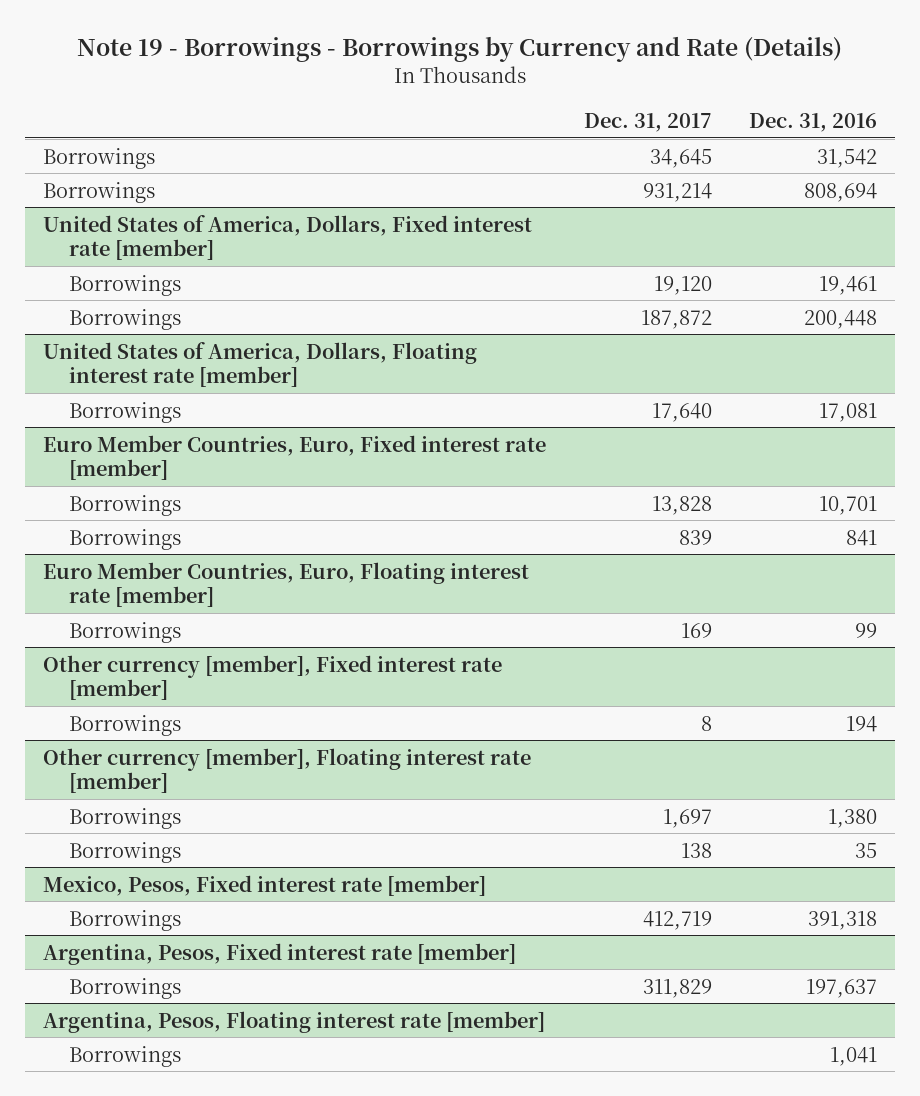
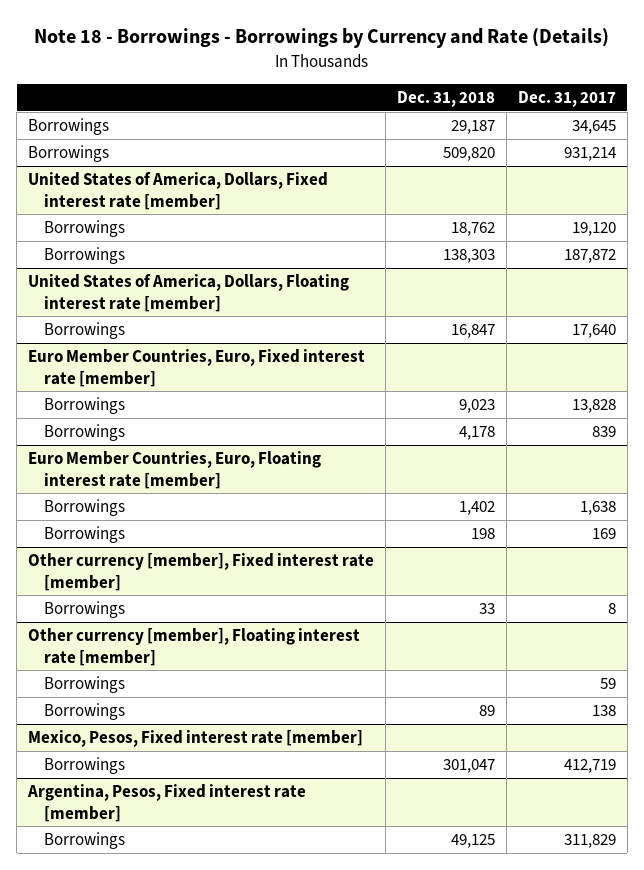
- Note 19 - Borrowings - Borrowings by Currency and Rate (Details)
+ Note 18 - Borrowings - Borrowings by Currency and Rate (Details)
- | Dec. 31, 2017 | Dec. 31, 2016
+ | Dec. 31, 2018 | Dec. 31, 2017
@ Euro Member Countries, Euro, Floating interest rate [member]
+ Borrowings | 1,402 | 1,638
@ Other currency [member], Floating interest rate [member]
- Borrowings | 1,697 | 1,380
+ Borrowings | | 59
- Argentina, Pesos, Floating interest rate [member]
- Borrowings | | 1,041

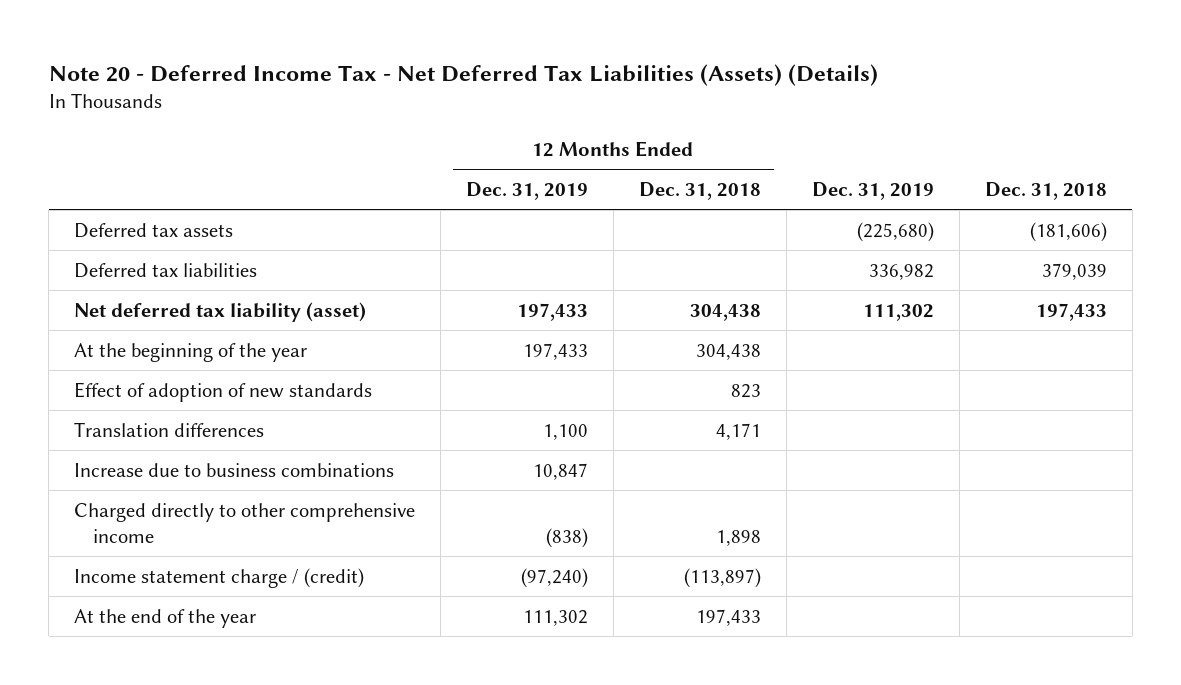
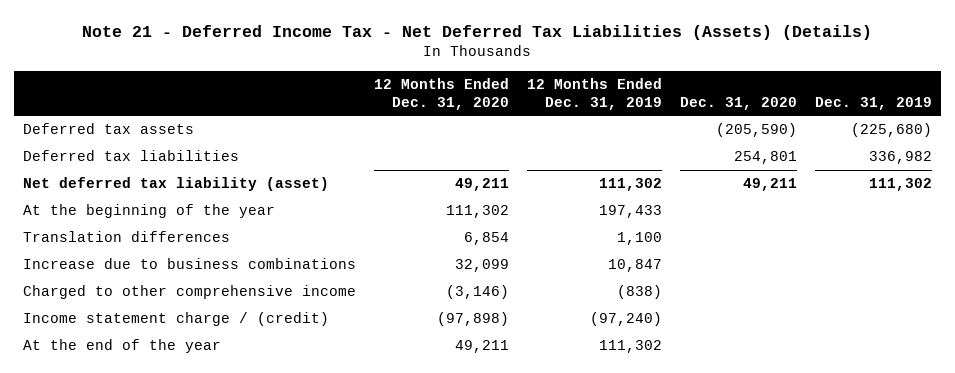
- Note 20 - Deferred Income Tax - Net Deferred Tax Liabilities (Assets) (Details)
+ Note 21 - Deferred Income Tax - Net Deferred Tax Liabilities (Assets) (Details)
- | 12 Months Ended Dec. 31, 2019 | 12 Months Ended Dec. 31, 2018 | Dec. 31, 2019 | Dec. 31, 2018
+ | 12 Months Ended Dec. 31, 2020 | 12 Months Ended Dec. 31, 2019 | Dec. 31, 2020 | Dec. 31, 2019
- Net deferred tax liability (asset) | 197,433 | 304,438 | 111,302 | 197,433
+ Net deferred tax liability (asset) | 49,211 | 111,302 | 49,211 | 111,302
- Effect of adoption of new standards | | 823 | |
- Charged directly to other comprehensive income | (838) | 1,898 | |
+ Charged to other comprehensive income | (3,146) | (838) | |

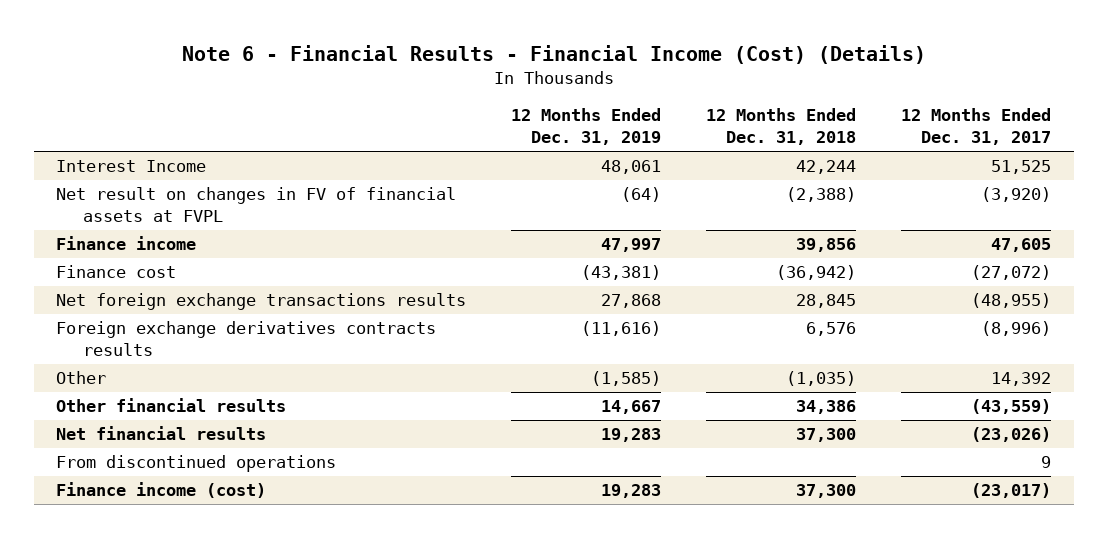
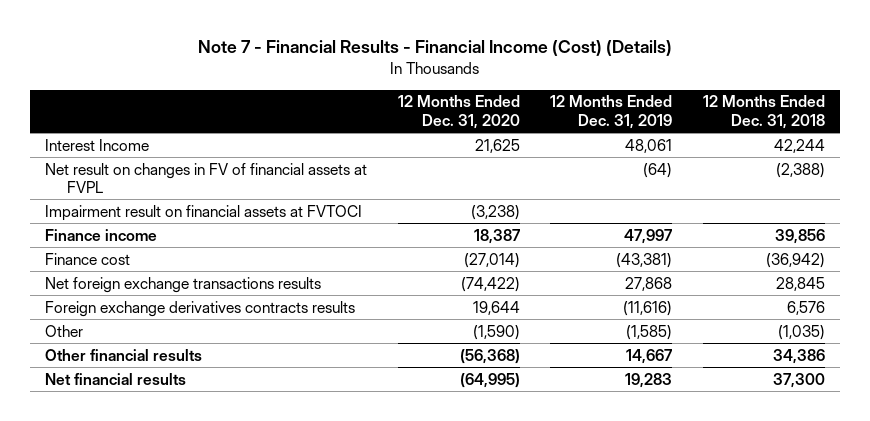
- Note 6 - Financial Results - Financial Income (Cost) (Details)
+ Note 7 - Financial Results - Financial Income (Cost) (Details)
- | 12 Months Ended Dec. 31, 2019 | 12 Months Ended Dec. 31, 2018 | 12 Months Ended Dec. 31, 2017
+ | 12 Months Ended Dec. 31, 2020 | 12 Months Ended Dec. 31, 2019 | 12 Months Ended Dec. 31, 2018
+ Impairment result on financial assets at FVTOCI | (3,238) | |
- From discontinued operations | | | 9
- Finance income (cost) | 19,283 | 37,300 | (23,017)

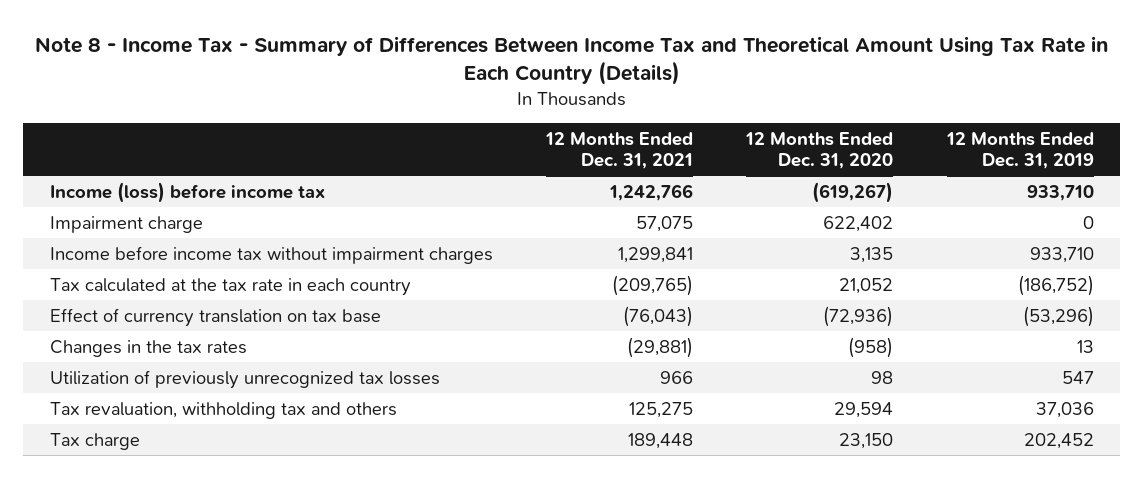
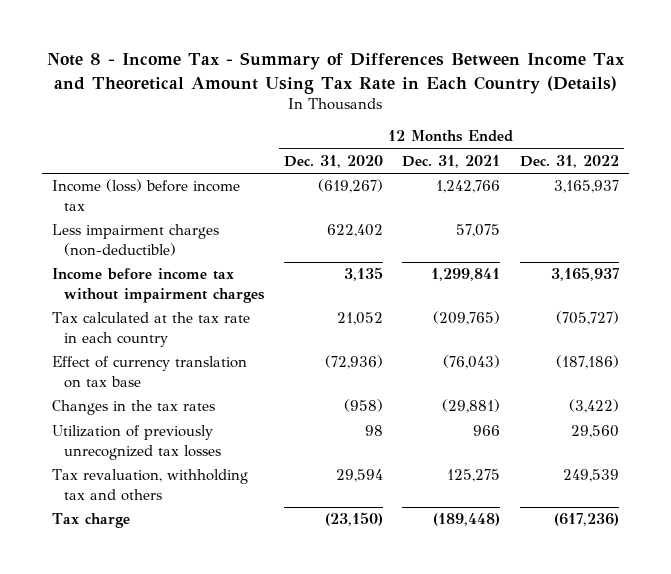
- | 12 Months Ended Dec. 31, 2021 | 12 Months Ended Dec. 31, 2020 | 12 Months Ended Dec. 31, 2019
+ | 12 Months Ended Dec. 31, 2020 | 12 Months Ended Dec. 31, 2021 | 12 Months Ended Dec. 31, 2022
- Impairment charge | 57,075 | 622,402 | 0
+ Less impairment charges (non-deductible) | 622,402 | 57,075 |
- Tax charge | 189,448 | 23,150 | 202,452
+ Tax charge | (23,150) | (189,448) | (617,236)

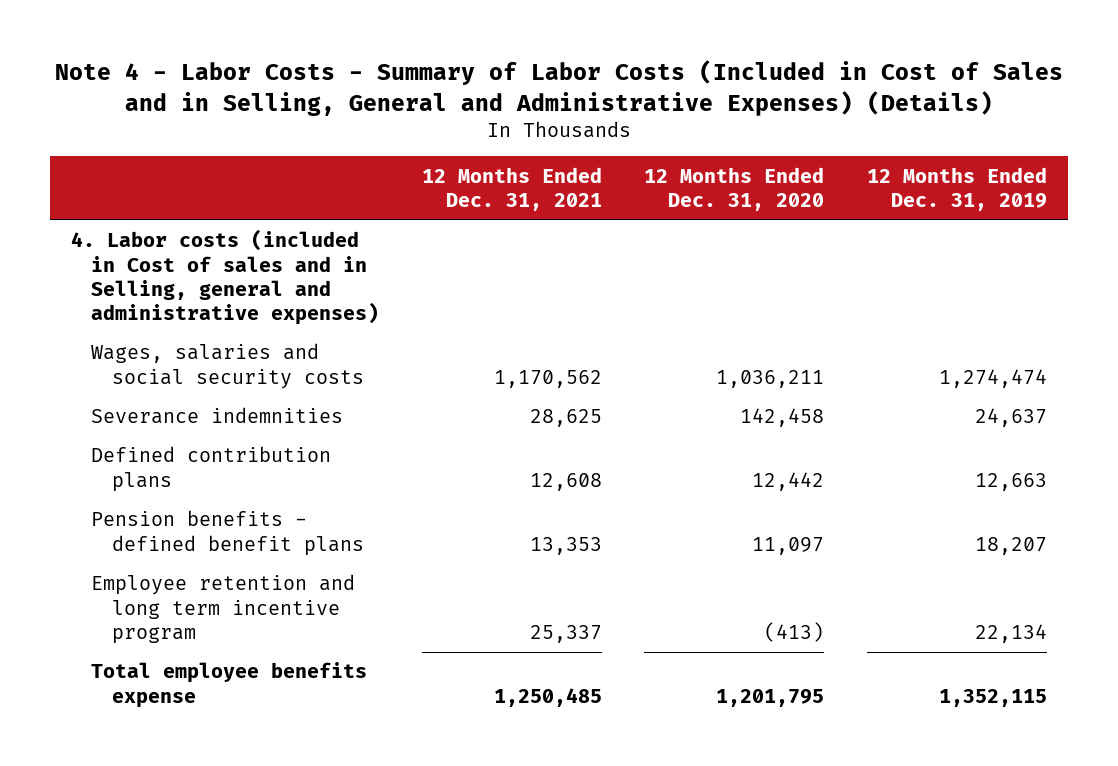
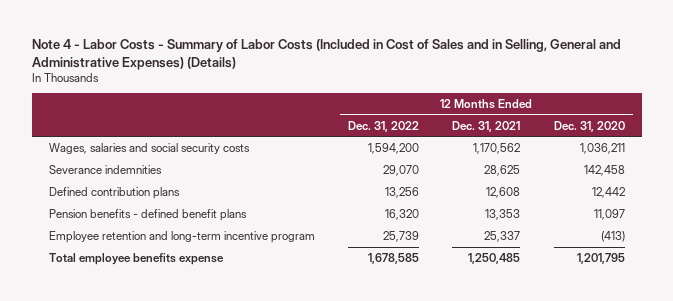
- | 12 Months Ended Dec. 31, 2021 | 12 Months Ended Dec. 31, 2020 | 12 Months Ended Dec. 31, 2019
+ | 12 Months Ended Dec. 31, 2022 | 12 Months Ended Dec. 31, 2021 | 12 Months Ended Dec. 31, 2020
- 4. Labor costs (included in Cost of sales and in Selling, general and administrative expenses)
- Employee retention and long term incentive program | 25,337 | (413) | 22,134
+ Employee retention and long-term incentive program | 25,739 | 25,337 | (413)

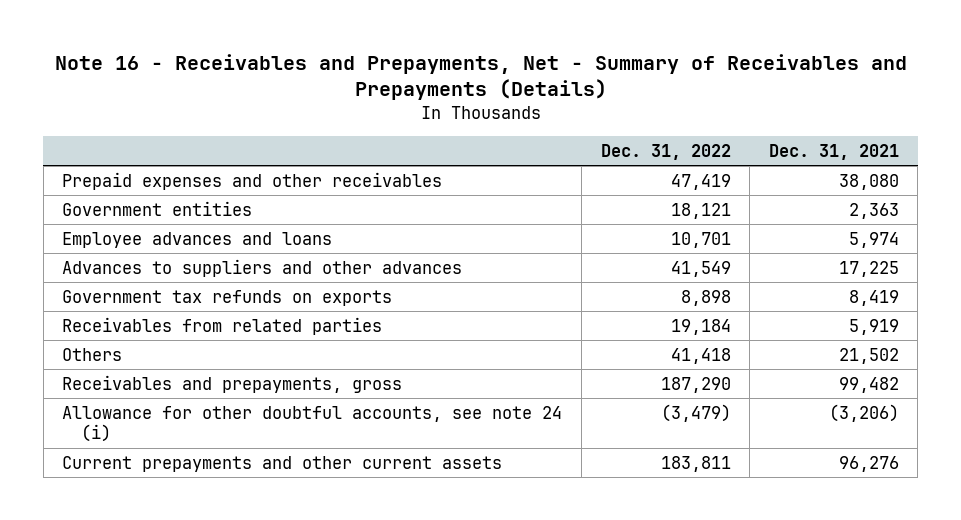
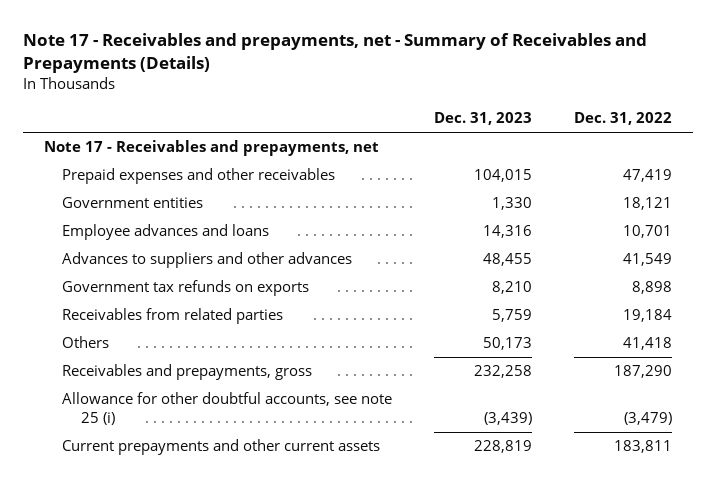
- Note 16 - Receivables and Prepayments, Net - Summary of Receivables and Prepayments (Details)
+ Note 17 - Receivables and prepayments, net - Summary of Receivables and Prepayments (Details)
- | Dec. 31, 2022 | Dec. 31, 2021
+ | Dec. 31, 2023 | Dec. 31, 2022
+ Note 17 - Receivables and prepayments, net
- Allowance for other doubtful accounts, see note 24 (i) | (3,479) | (3,206)
+ Allowance for other doubtful accounts, see note 25 (i) | (3,439) | (3,479)

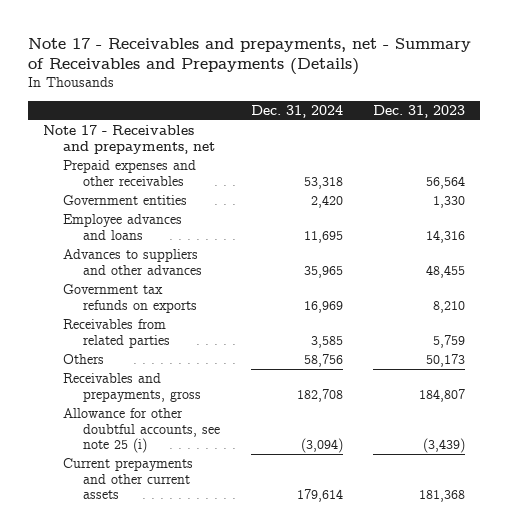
- | Dec. 31, 2023 | Dec. 31, 2022
+ | Dec. 31, 2024 | Dec. 31, 2023
- Prepaid expenses and other receivables | 104,015 | 47,419
+ Prepaid expenses and other receivables | 53,318 | 56,564
- Receivables and prepayments, gross | 232,258 | 187,290
+ Receivables and prepayments, gross | 182,708 | 184,807
- Current prepayments and other current assets | 228,819 | 183,811
+ Current prepayments and other current assets | 179,614 | 181,368

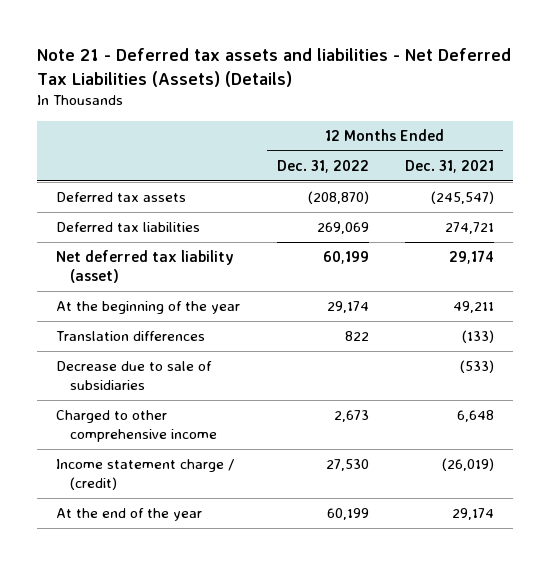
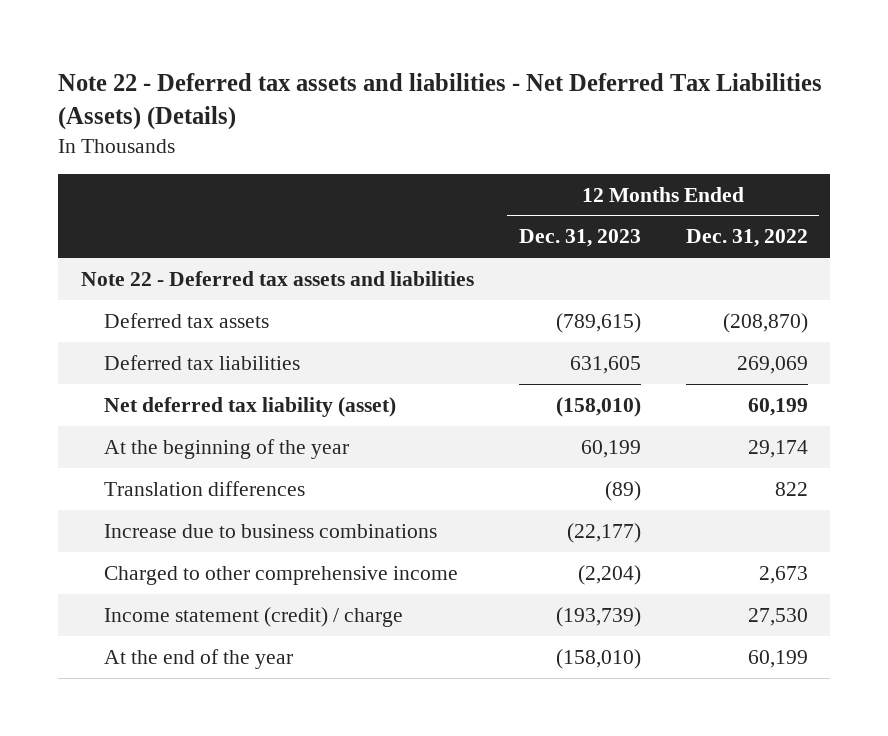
- Note 21 - Deferred tax assets and liabilities - Net Deferred Tax Liabilities (Assets) (Details)
+ Note 22 - Deferred tax assets and liabilities - Net Deferred Tax Liabilities (Assets) (Details)
- | 12 Months Ended Dec. 31, 2022 | 12 Months Ended Dec. 31, 2021
+ | 12 Months Ended Dec. 31, 2023 | 12 Months Ended Dec. 31, 2022
+ Note 22 - Deferred tax assets and liabilities
- Decrease due to sale of subsidiaries | | (533)
+ Increase due to business combinations | (22,177) |
- Income statement charge / (credit) | 27,530 | (26,019)
+ Income statement (credit) / charge | (193,739) | 27,530

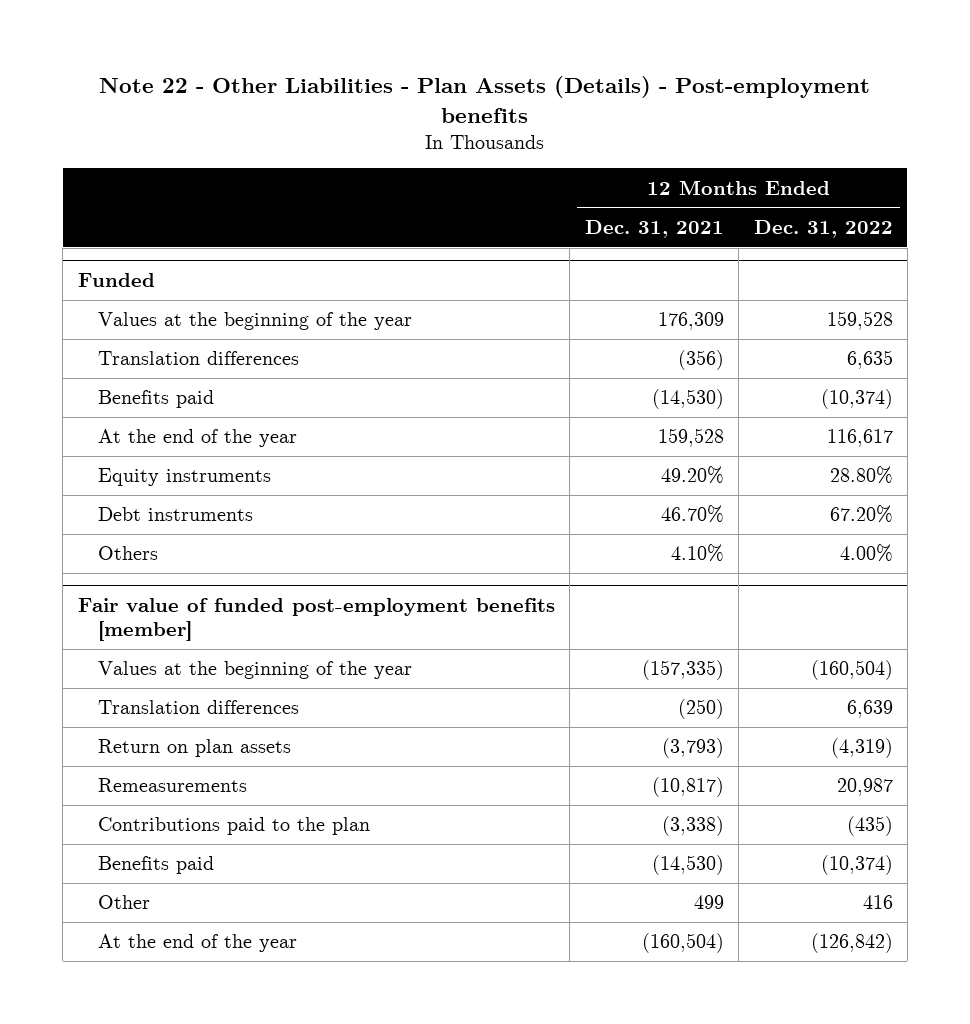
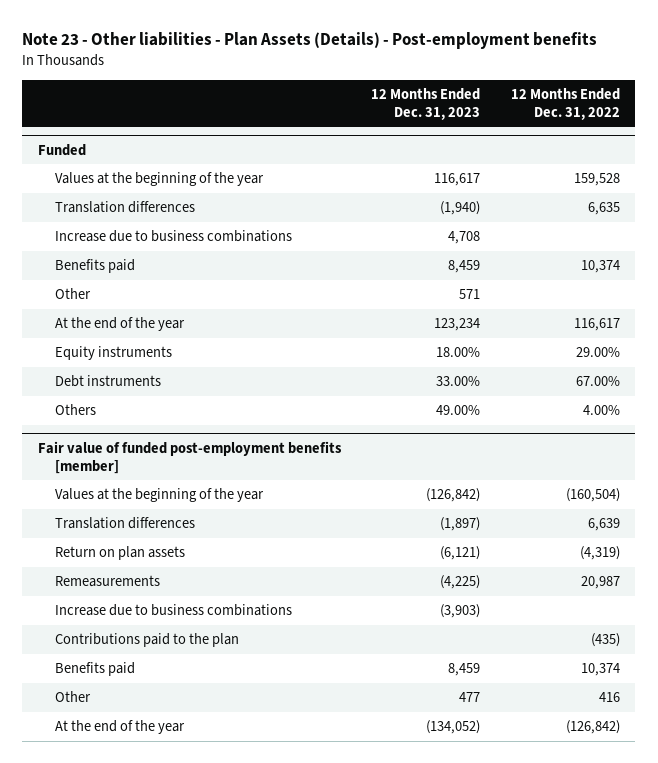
- Note 22 - Other Liabilities - Plan Assets (Details) - Post-employment benefits
+ Note 23 - Other liabilities - Plan Assets (Details) - Post-employment benefits
- | 12 Months Ended Dec. 31, 2021 | 12 Months Ended Dec. 31, 2022
+ | 12 Months Ended Dec. 31, 2023 | 12 Months Ended Dec. 31, 2022
@ Funded
- Benefits paid | (14,530) | (10,374)
+ Increase due to business combinations | 4,708 |
+ Benefits paid | 8,459 | 10,374
+ Other | 571 |
- Equity instruments | 49.20% | 28.80%
- Debt instruments | 46.70% | 67.20%
+ Equity instruments | 18.00% | 29.00%
+ Debt instruments | 33.00% | 67.00%
@ Fair value of funded post-employment benefits [member]
+ Increase due to business combinations | (3,903) |
- Benefits paid | (14,530) | (10,374)
+ Benefits paid | 8,459 | 10,374

